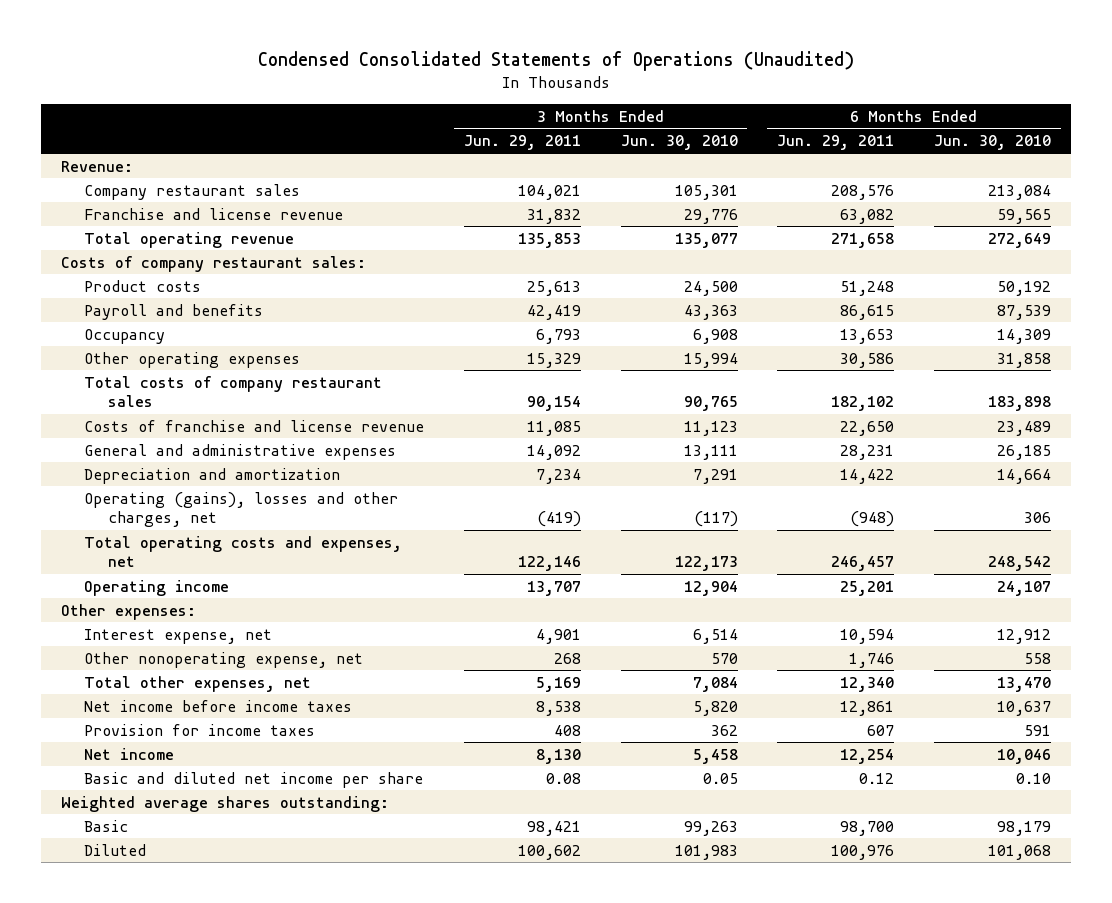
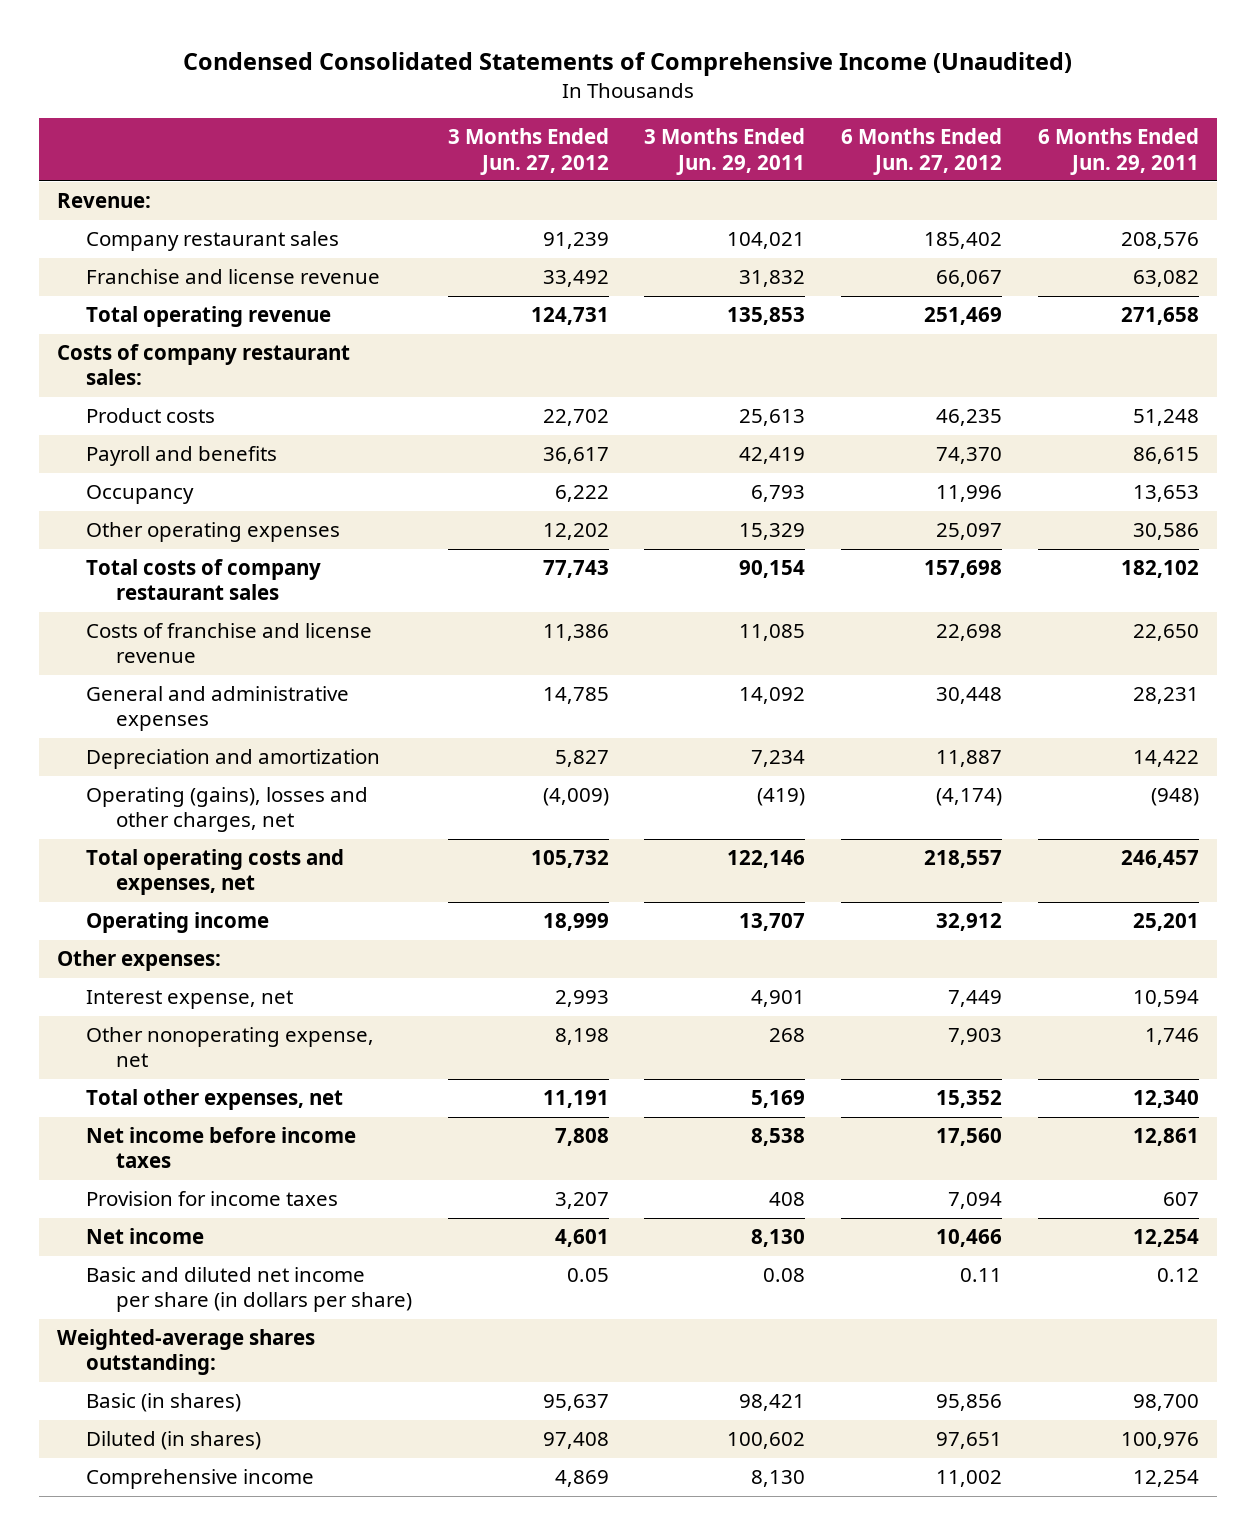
- Condensed Consolidated Statements of Operations (Unaudited)
+ Condensed Consolidated Statements of Comprehensive Income (Unaudited)
- | 3 Months Ended Jun. 29, 2011 | 3 Months Ended Jun. 30, 2010 | 6 Months Ended Jun. 29, 2011 | 6 Months Ended Jun. 30, 2010
+ | 3 Months Ended Jun. 27, 2012 | 3 Months Ended Jun. 29, 2011 | 6 Months Ended Jun. 27, 2012 | 6 Months Ended Jun. 29, 2011
- Basic and diluted net income per share | 0.08 | 0.05 | 0.12 | 0.10
- Weighted average shares outstanding:
- Basic | 98,421 | 99,263 | 98,700 | 98,179
- Diluted | 100,602 | 101,983 | 100,976 | 101,068
+ Basic and diluted net income per share (in dollars per share) | 0.05 | 0.08 | 0.11 | 0.12
+ Weighted-average shares outstanding:
+ Basic (in shares) | 95,637 | 98,421 | 95,856 | 98,700
+ Diluted (in shares) | 97,408 | 100,602 | 97,651 | 100,976
+ Comprehensive income | 4,869 | 8,130 | 11,002 | 12,254

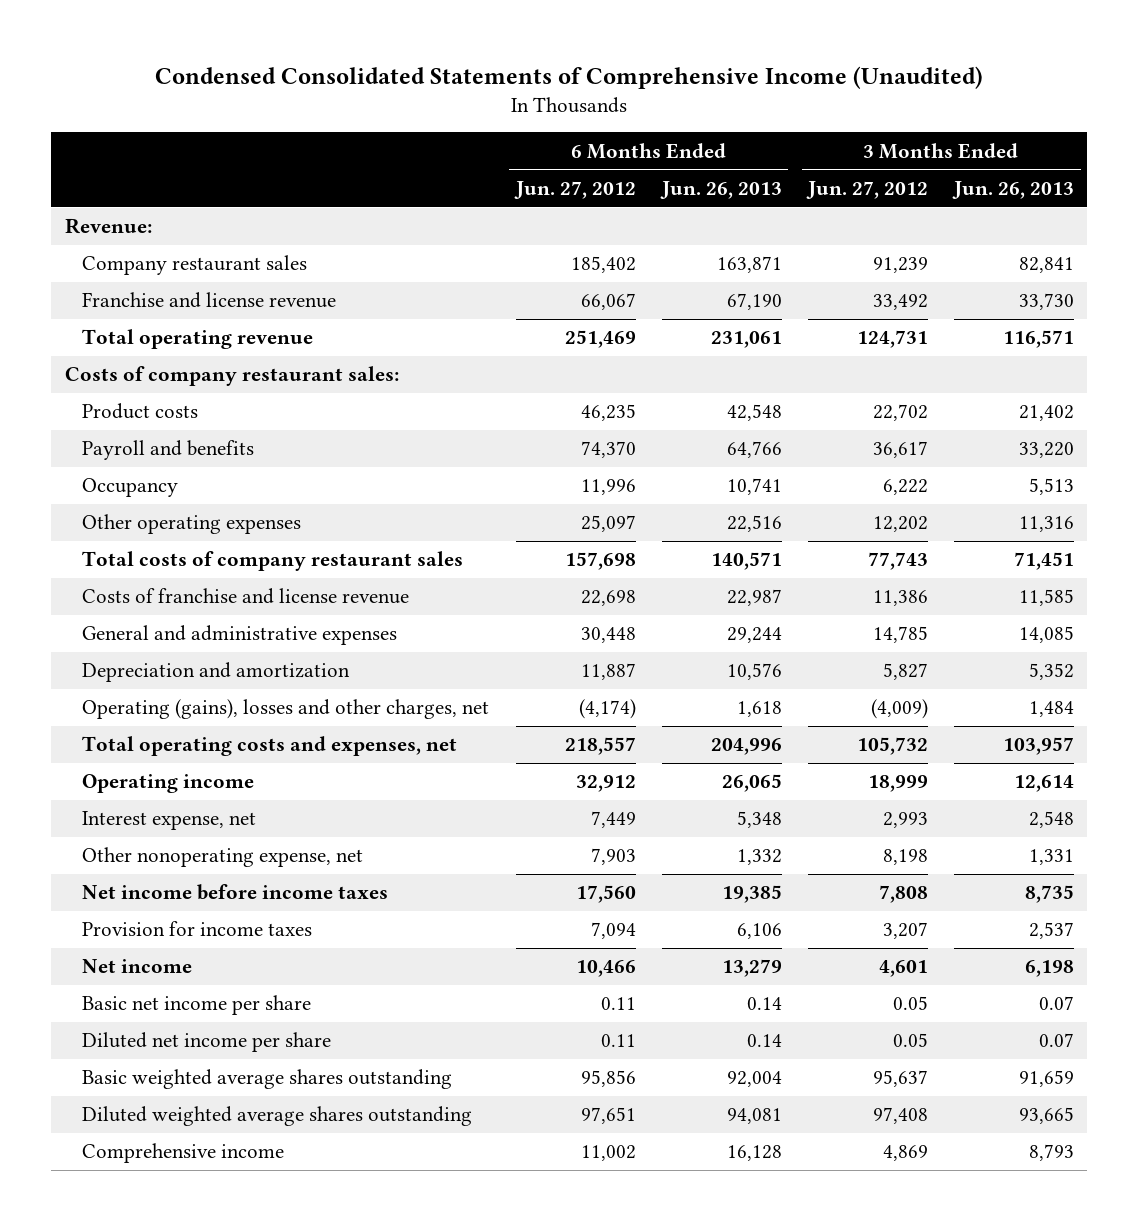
- | 3 Months Ended Jun. 27, 2012 | 3 Months Ended Jun. 29, 2011 | 6 Months Ended Jun. 27, 2012 | 6 Months Ended Jun. 29, 2011
+ | 6 Months Ended Jun. 27, 2012 | 6 Months Ended Jun. 26, 2013 | 3 Months Ended Jun. 27, 2012 | 3 Months Ended Jun. 26, 2013
- Other expenses:
- Total other expenses, net | 11,191 | 5,169 | 15,352 | 12,340
- Basic and diluted net income per share (in dollars per share) | 0.05 | 0.08 | 0.11 | 0.12
- Weighted-average shares outstanding:
- Basic (in shares) | 95,637 | 98,421 | 95,856 | 98,700
- Diluted (in shares) | 97,408 | 100,602 | 97,651 | 100,976
+ Basic net income per share | 0.11 | 0.14 | 0.05 | 0.07
+ Diluted net income per share | 0.11 | 0.14 | 0.05 | 0.07
+ Basic weighted average shares outstanding | 95,856 | 92,004 | 95,637 | 91,659
+ Diluted weighted average shares outstanding | 97,651 | 94,081 | 97,408 | 93,665

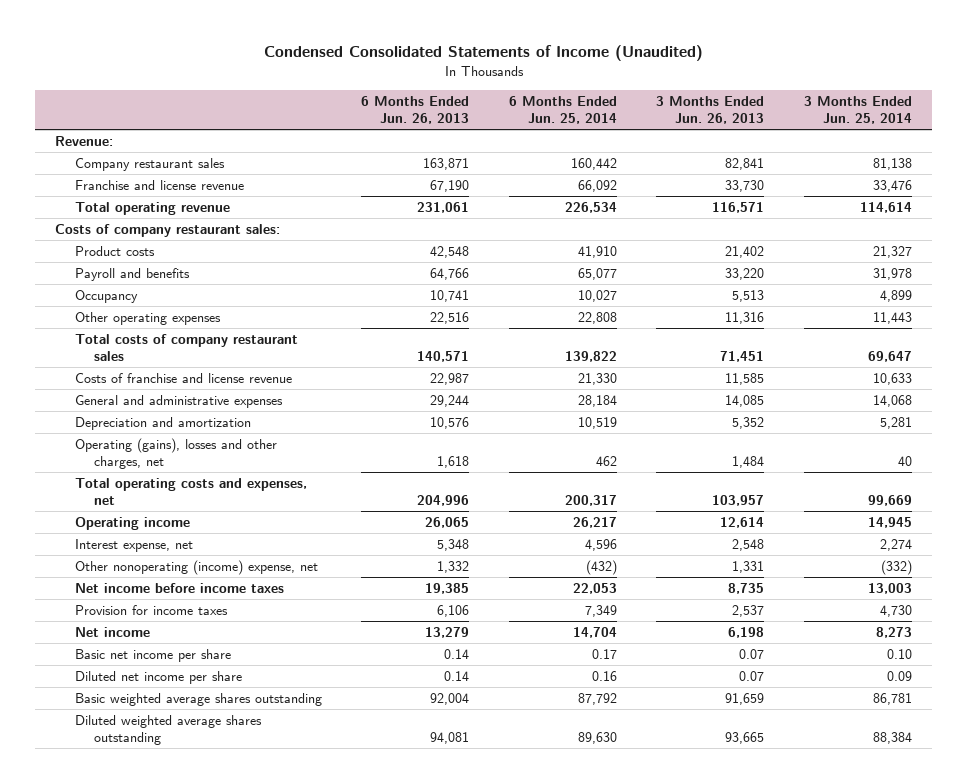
- Condensed Consolidated Statements of Comprehensive Income (Unaudited)
+ Condensed Consolidated Statements of Income (Unaudited)
- | 6 Months Ended Jun. 27, 2012 | 6 Months Ended Jun. 26, 2013 | 3 Months Ended Jun. 27, 2012 | 3 Months Ended Jun. 26, 2013
+ | 6 Months Ended Jun. 26, 2013 | 6 Months Ended Jun. 25, 2014 | 3 Months Ended Jun. 26, 2013 | 3 Months Ended Jun. 25, 2014
- Other nonoperating expense, net | 7,903 | 1,332 | 8,198 | 1,331
+ Other nonoperating (income) expense, net | 1,332 | (432) | 1,331 | (332)
- Comprehensive income | 11,002 | 16,128 | 4,869 | 8,793

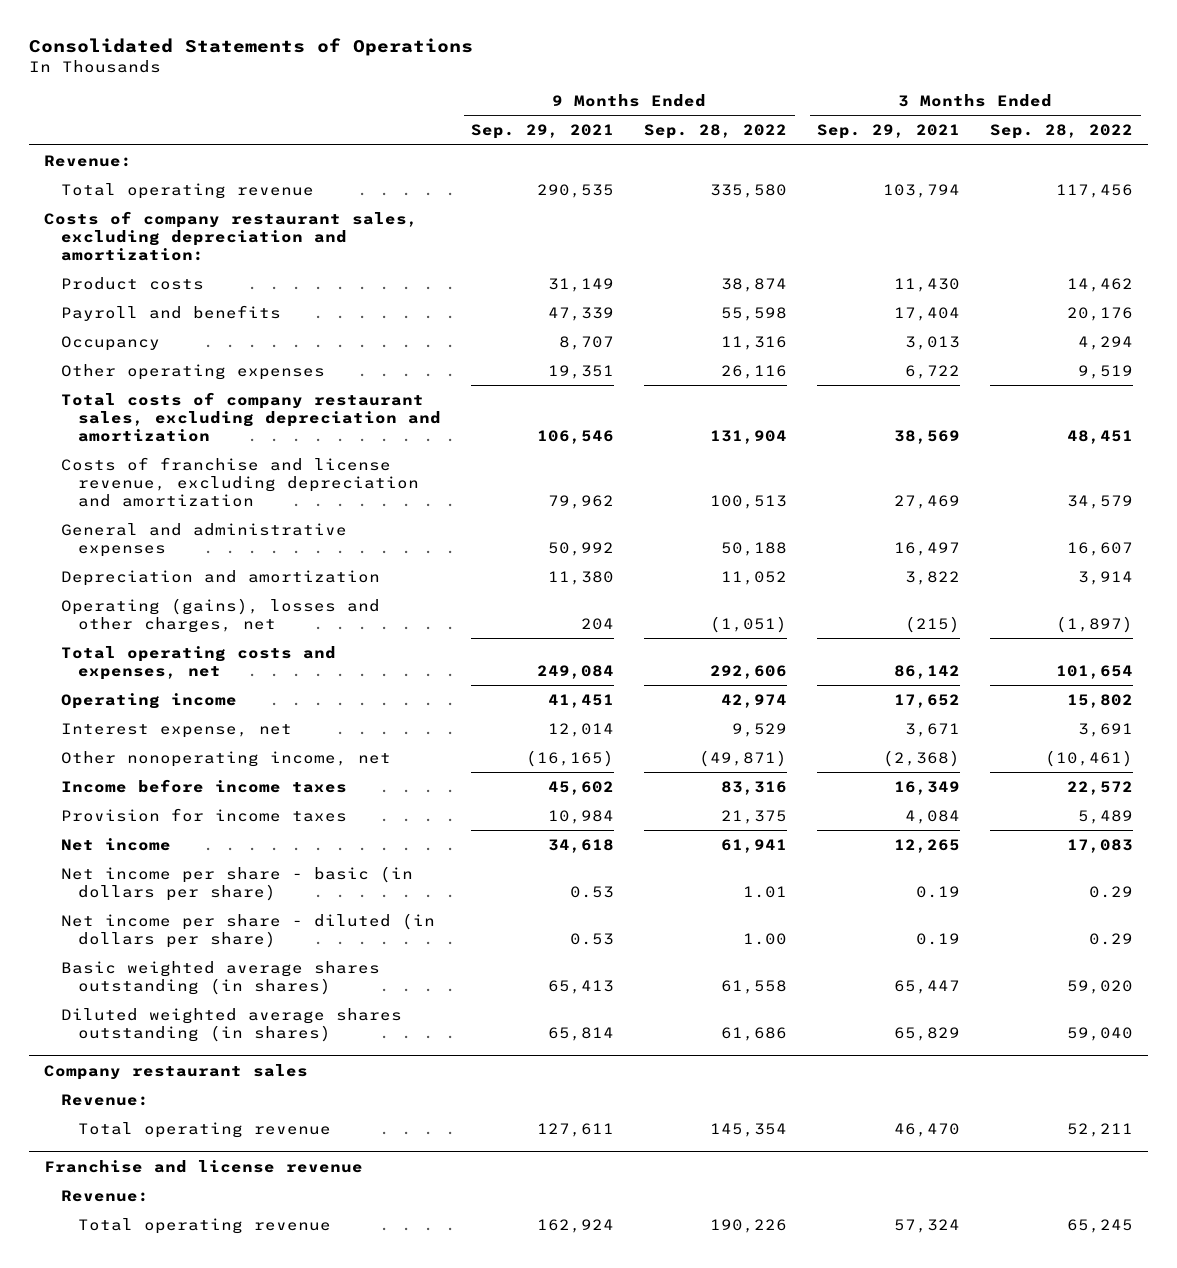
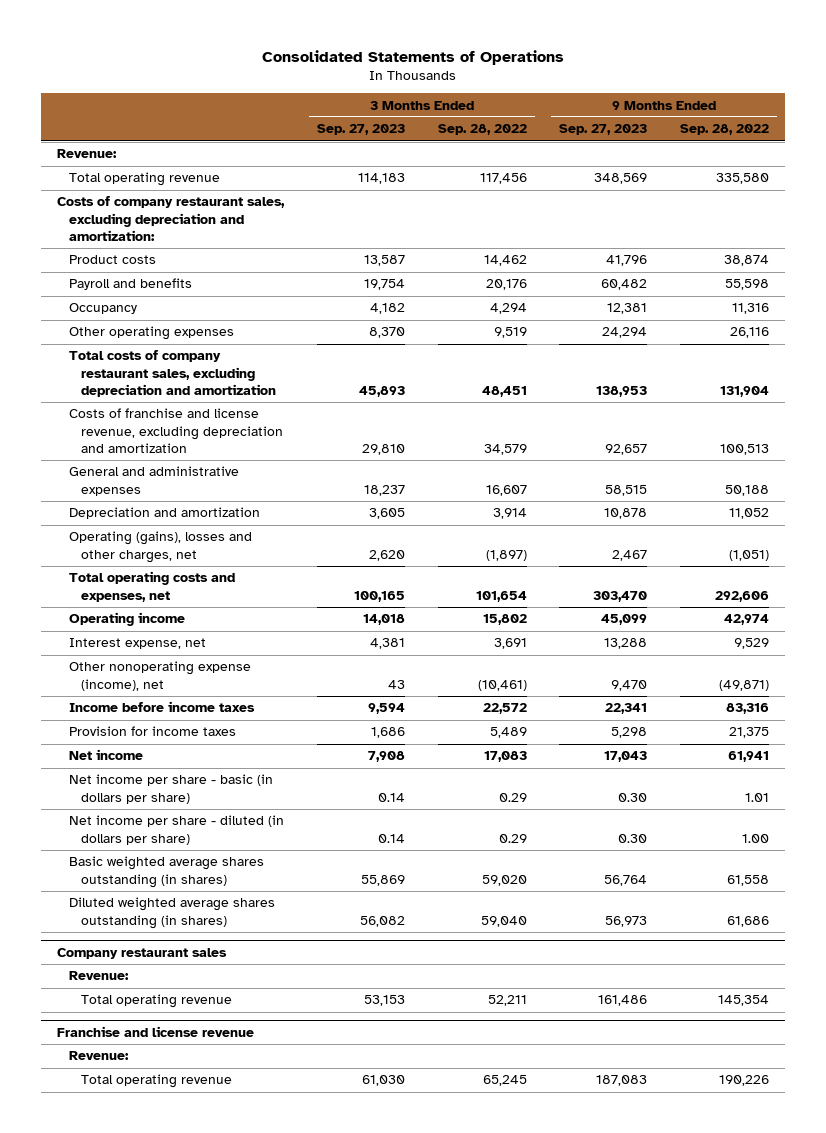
- | 9 Months Ended Sep. 29, 2021 | 9 Months Ended Sep. 28, 2022 | 3 Months Ended Sep. 29, 2021 | 3 Months Ended Sep. 28, 2022
+ | 3 Months Ended Sep. 27, 2023 | 3 Months Ended Sep. 28, 2022 | 9 Months Ended Sep. 27, 2023 | 9 Months Ended Sep. 28, 2022
- Other nonoperating income, net | (16,165) | (49,871) | (2,368) | (10,461)
+ Other nonoperating expense (income), net | 43 | (10,461) | 9,470 | (49,871)

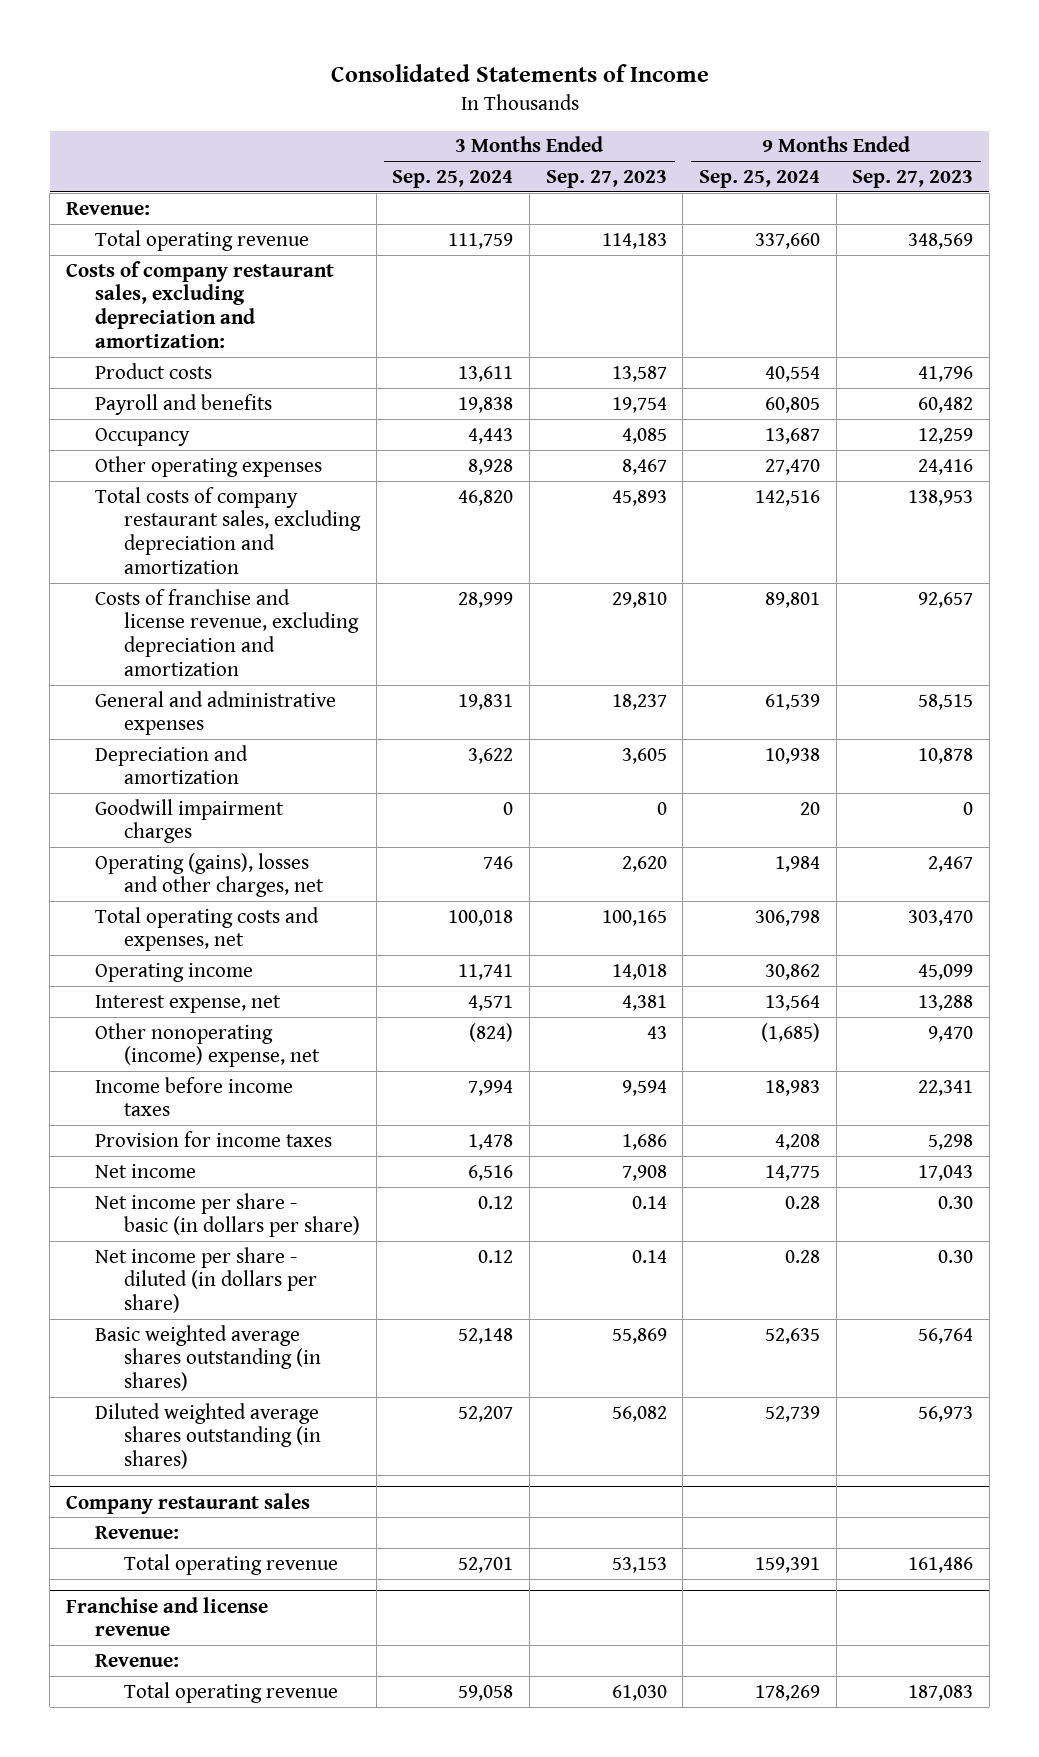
- Consolidated Statements of Operations
+ Consolidated Statements of Income
- | 3 Months Ended Sep. 27, 2023 | 3 Months Ended Sep. 28, 2022 | 9 Months Ended Sep. 27, 2023 | 9 Months Ended Sep. 28, 2022
+ | 3 Months Ended Sep. 25, 2024 | 3 Months Ended Sep. 27, 2023 | 9 Months Ended Sep. 25, 2024 | 9 Months Ended Sep. 27, 2023
- Occupancy | 4,182 | 4,294 | 12,381 | 11,316
- Other operating expenses | 8,370 | 9,519 | 24,294 | 26,116
+ Occupancy | 4,443 | 4,085 | 13,687 | 12,259
+ Other operating expenses | 8,928 | 8,467 | 27,470 | 24,416
+ Goodwill impairment charges | 0 | 0 | 20 | 0
- Other nonoperating expense (income), net | 43 | (10,461) | 9,470 | (49,871)
+ Other nonoperating (income) expense, net | (824) | 43 | (1,685) | 9,470

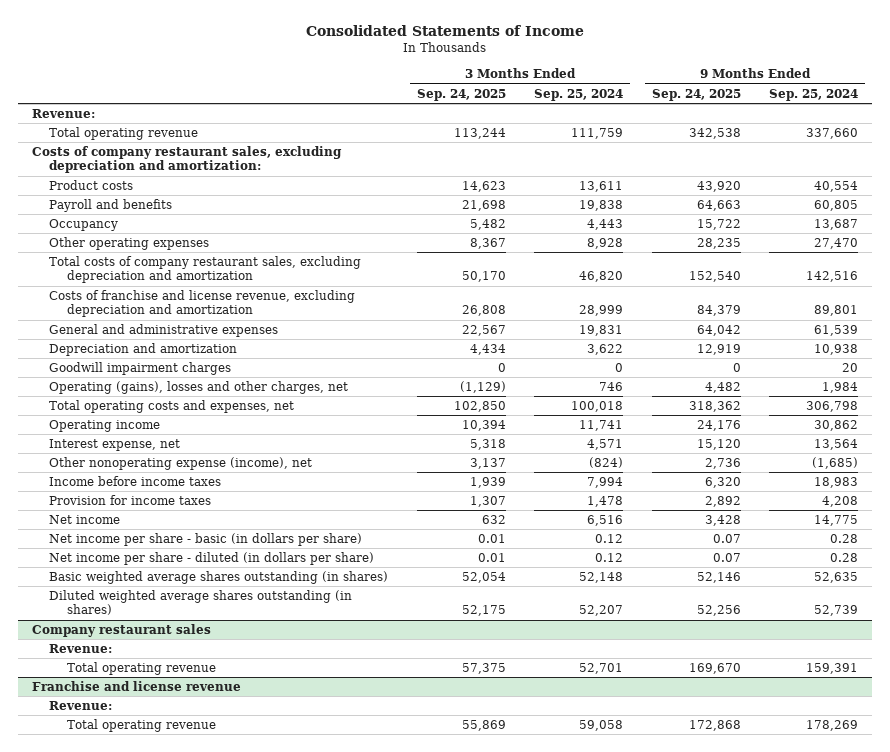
- | 3 Months Ended Sep. 25, 2024 | 3 Months Ended Sep. 27, 2023 | 9 Months Ended Sep. 25, 2024 | 9 Months Ended Sep. 27, 2023
+ | 3 Months Ended Sep. 24, 2025 | 3 Months Ended Sep. 25, 2024 | 9 Months Ended Sep. 24, 2025 | 9 Months Ended Sep. 25, 2024
- Other nonoperating (income) expense, net | (824) | 43 | (1,685) | 9,470
+ Other nonoperating expense (income), net | 3,137 | (824) | 2,736 | (1,685)

